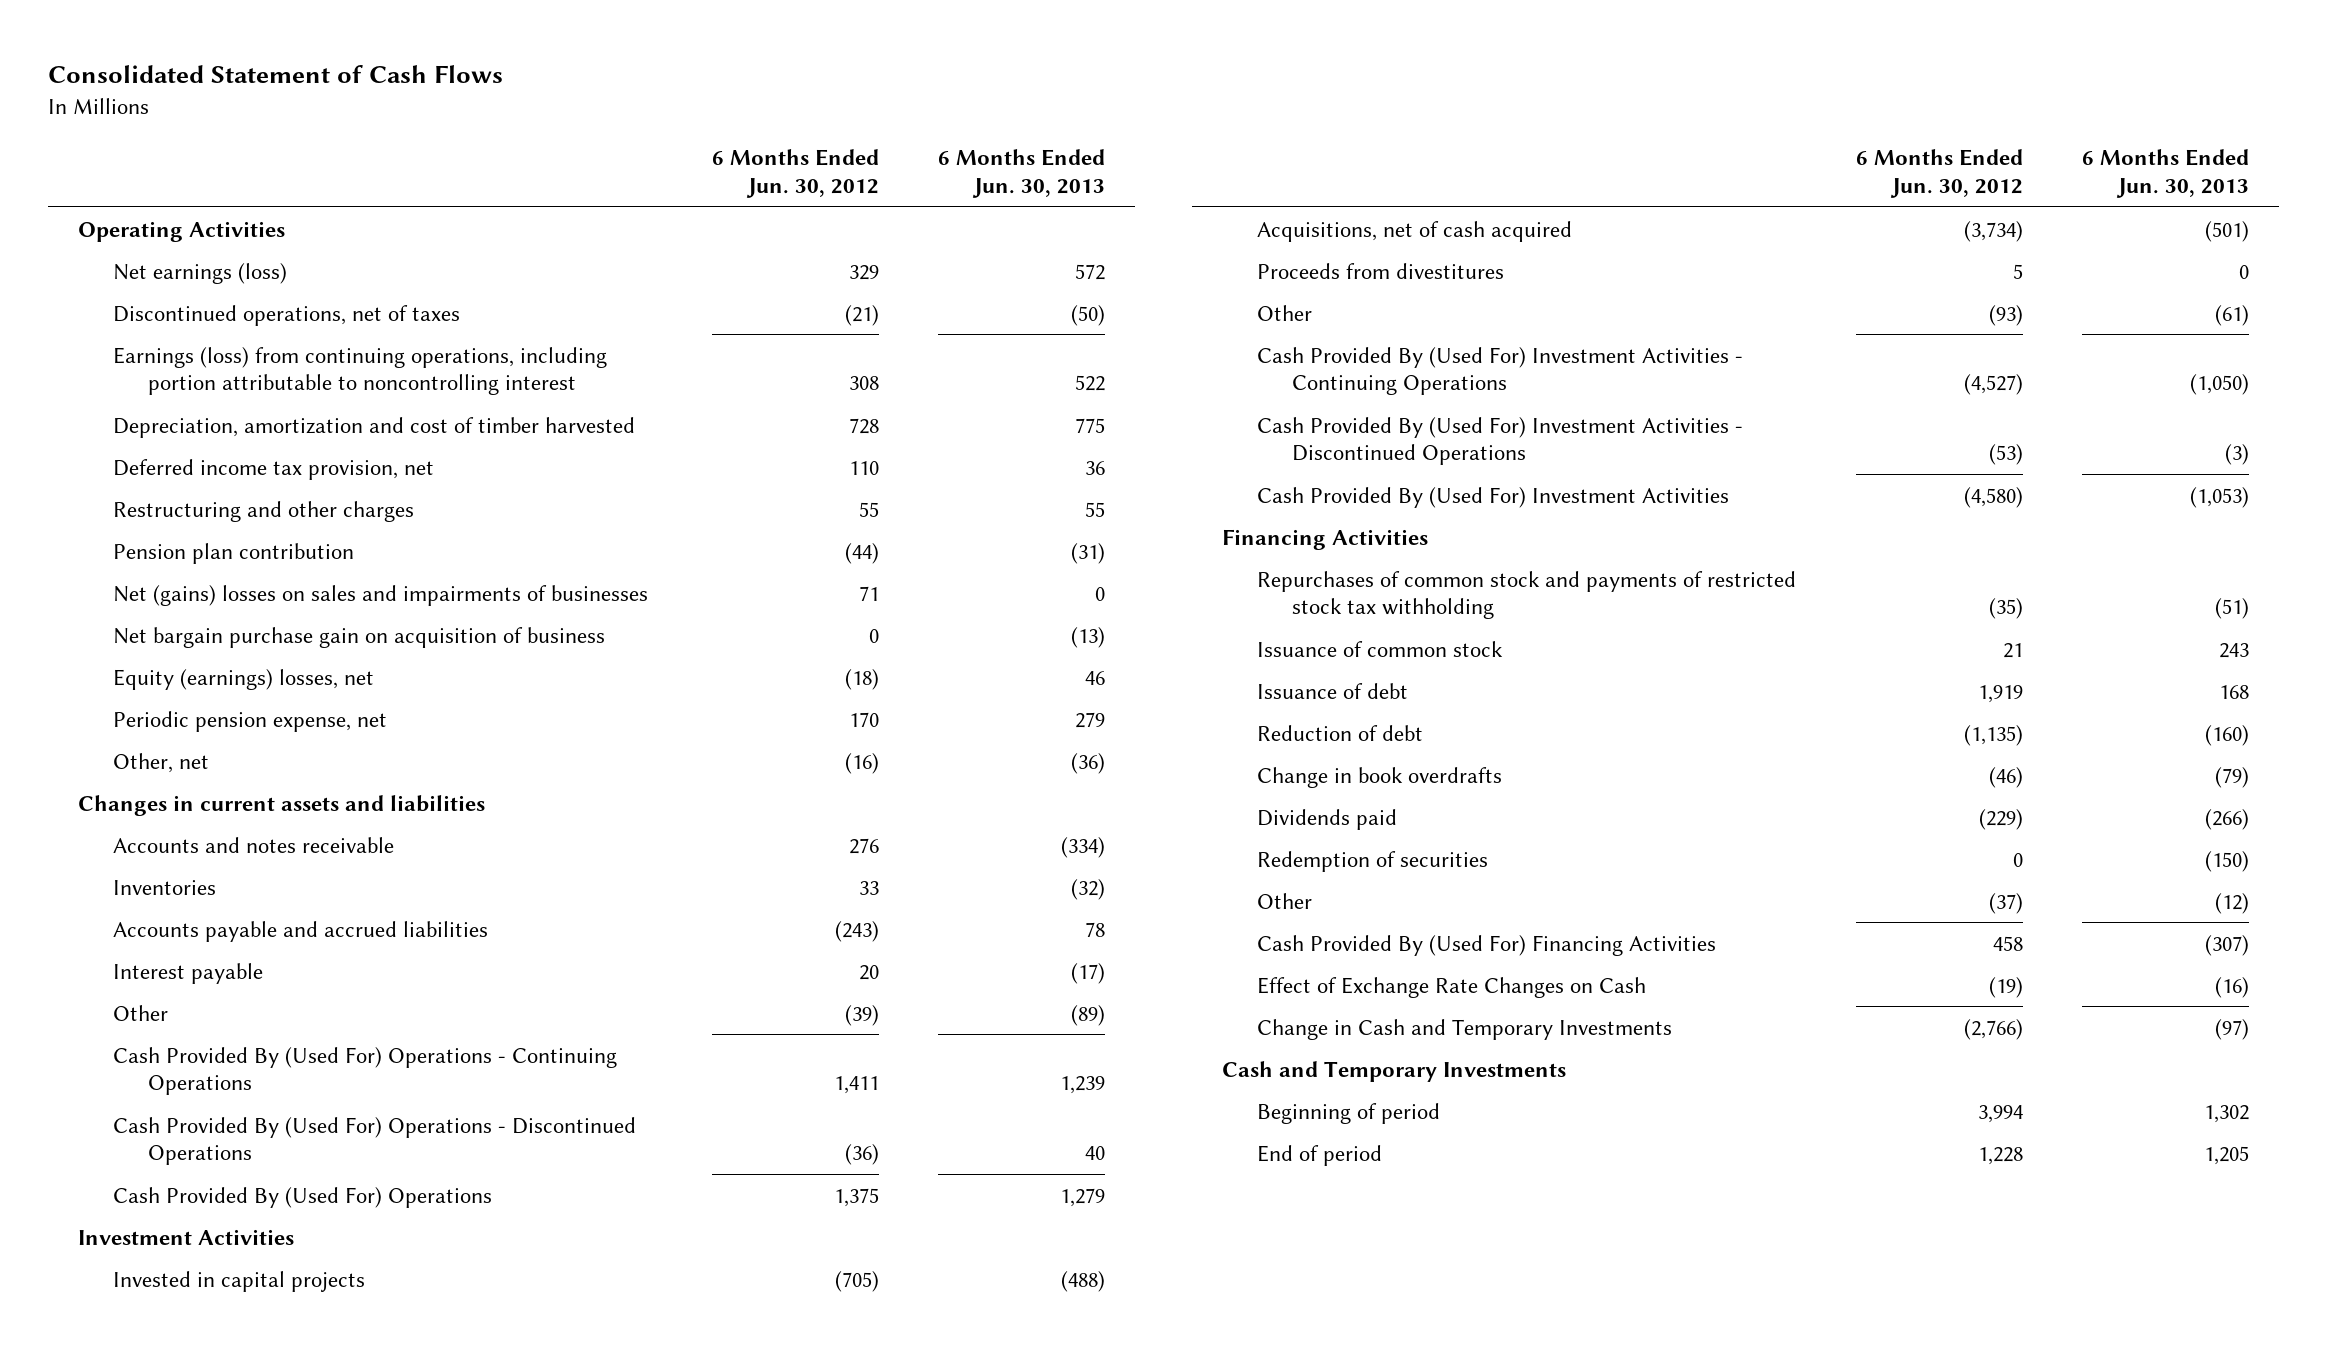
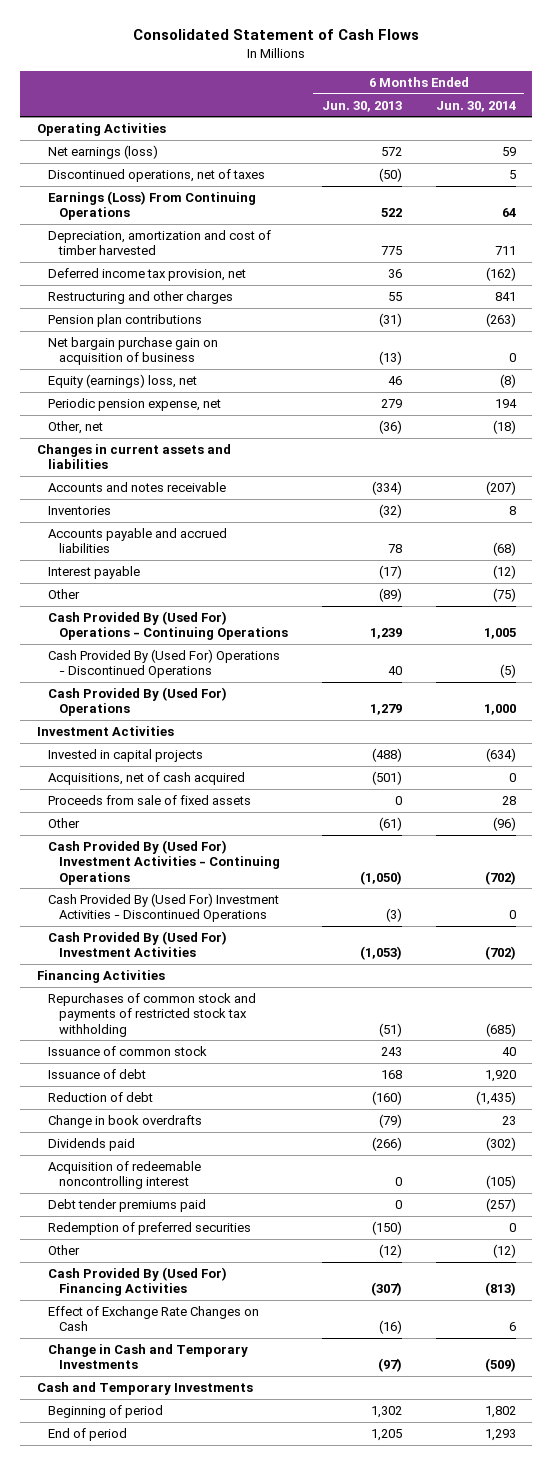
- | 6 Months Ended Jun. 30, 2012 | 6 Months Ended Jun. 30, 2013
+ | 6 Months Ended Jun. 30, 2013 | 6 Months Ended Jun. 30, 2014
- Earnings (loss) from continuing operations, including portion attributable to noncontrolling interest | 308 | 522
+ Earnings (Loss) From Continuing Operations | 522 | 64
- Pension plan contribution | (44) | (31)
- Net (gains) losses on sales and impairments of businesses | 71 | 0
+ Pension plan contributions | (31) | (263)
- Equity (earnings) losses, net | (18) | 46
+ Equity (earnings) loss, net | 46 | (8)
- Proceeds from divestitures | 5 | 0
+ Proceeds from sale of fixed assets | 0 | 28
- Redemption of securities | 0 | (150)
+ Acquisition of redeemable noncontrolling interest | 0 | (105)
+ Debt tender premiums paid | 0 | (257)
+ Redemption of preferred securities | (150) | 0

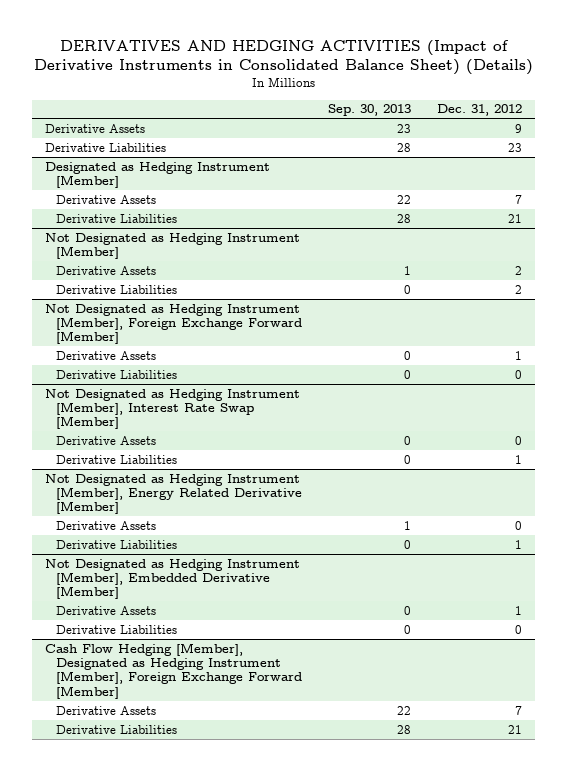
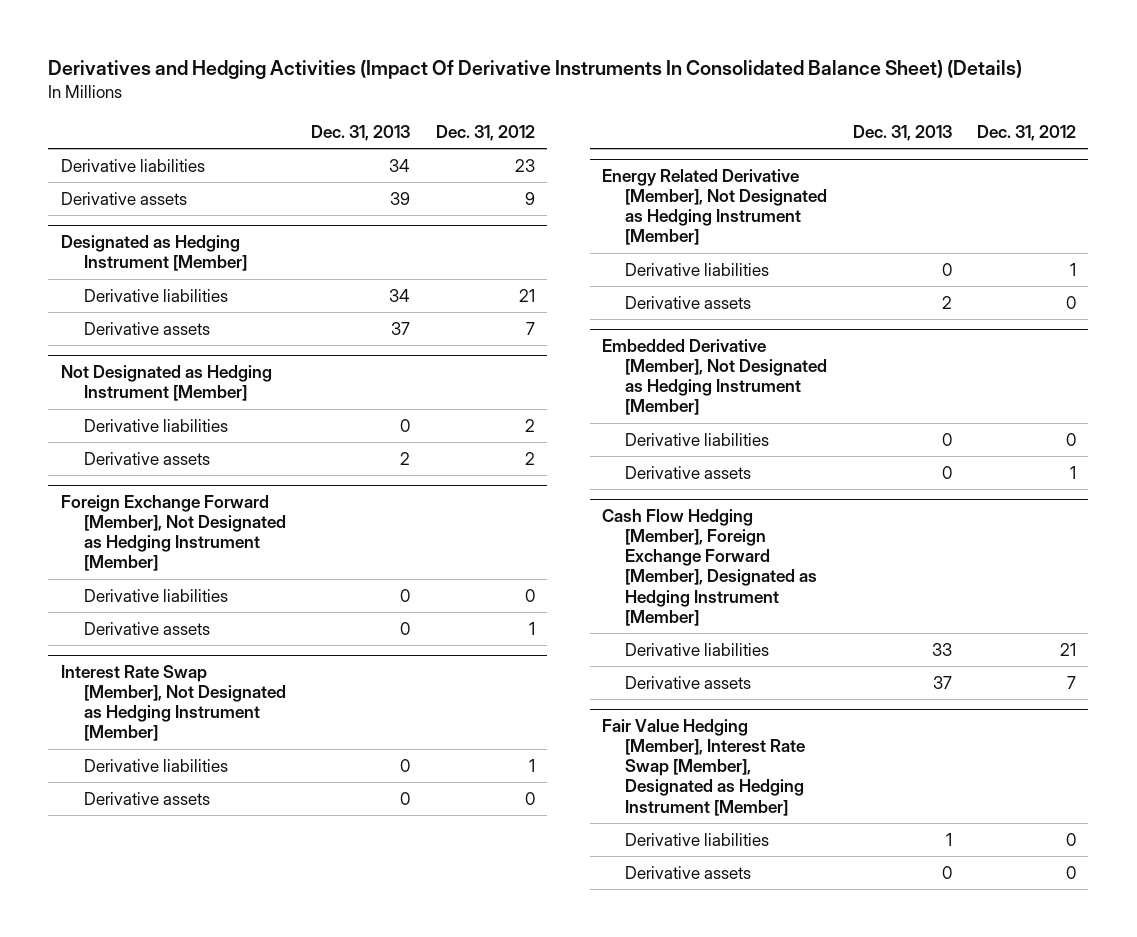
- DERIVATIVES AND HEDGING ACTIVITIES (Impact of Derivative Instruments in Consolidated Balance Sheet) (Details)
+ Derivatives and Hedging Activities (Impact Of Derivative Instruments In Consolidated Balance Sheet) (Details)
- | Sep. 30, 2013 | Dec. 31, 2012
+ | Dec. 31, 2013 | Dec. 31, 2012
- Derivative Assets | 23 | 9
- Derivative Liabilities | 28 | 23
+ Derivative liabilities | 34 | 23
+ Derivative assets | 39 | 9
@ Designated as Hedging Instrument [Member]
- Derivative Assets | 22 | 7
- Derivative Liabilities | 28 | 21
+ Derivative liabilities | 34 | 21
+ Derivative assets | 37 | 7
@ Not Designated as Hedging Instrument [Member]
- Derivative Assets | 1 | 2
- Derivative Liabilities | 0 | 2
- Not Designated as Hedging Instrument [Member], Foreign Exchange Forward [Member]
- Derivative Assets | 0 | 1
- Derivative Liabilities | 0 | 0
- Not Designated as Hedging Instrument [Member], Interest Rate Swap [Member]
- Derivative Assets | 0 | 0
- Derivative Liabilities | 0 | 1
- Not Designated as Hedging Instrument [Member], Energy Related Derivative [Member]
- Derivative Assets | 1 | 0
- Derivative Liabilities | 0 | 1
- Not Designated as Hedging Instrument [Member], Embedded Derivative [Member]
- Derivative Assets | 0 | 1
- Derivative Liabilities | 0 | 0
- Cash Flow Hedging [Member], Designated as Hedging Instrument [Member], Foreign Exchange Forward [Member]
- Derivative Assets | 22 | 7
- Derivative Liabilities | 28 | 21
@ Not Designated as Hedging Instrument [Member]
+ Derivative liabilities | 0 | 2
+ Derivative assets | 2 | 2
+ Foreign Exchange Forward [Member], Not Designated as Hedging Instrument [Member]
+ Derivative liabilities | 0 | 0
+ Derivative assets | 0 | 1
+ Interest Rate Swap [Member], Not Designated as Hedging Instrument [Member]
+ Derivative liabilities | 0 | 1
+ Derivative assets | 0 | 0
+ Energy Related Derivative [Member], Not Designated as Hedging Instrument [Member]
+ Derivative liabilities | 0 | 1
+ Derivative assets | 2 | 0
+ Embedded Derivative [Member], Not Designated as Hedging Instrument [Member]
+ Derivative liabilities | 0 | 0
+ Derivative assets | 0 | 1
+ Cash Flow Hedging [Member], Foreign Exchange Forward [Member], Designated as Hedging Instrument [Member]
+ Derivative liabilities | 33 | 21
+ Derivative assets | 37 | 7
+ Fair Value Hedging [Member], Interest Rate Swap [Member], Designated as Hedging Instrument [Member]
+ Derivative liabilities | 1 | 0
+ Derivative assets | 0 | 0

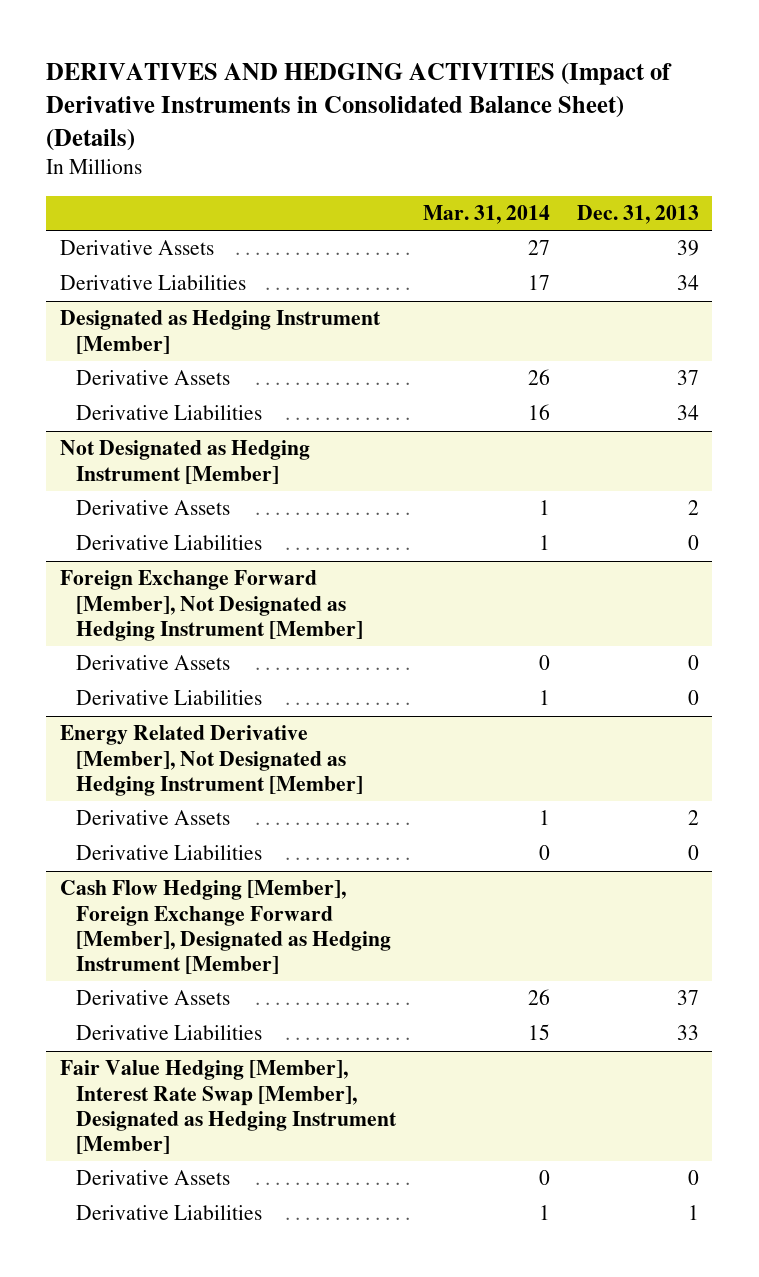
- Derivatives and Hedging Activities (Impact Of Derivative Instruments In Consolidated Balance Sheet) (Details)
+ DERIVATIVES AND HEDGING ACTIVITIES (Impact of Derivative Instruments in Consolidated Balance Sheet) (Details)
- | Dec. 31, 2013 | Dec. 31, 2012
+ | Mar. 31, 2014 | Dec. 31, 2013
- Derivative liabilities | 34 | 23
- Derivative assets | 39 | 9
+ Derivative Assets | 27 | 39
+ Derivative Liabilities | 17 | 34
@ Designated as Hedging Instrument [Member]
- Derivative liabilities | 34 | 21
- Derivative assets | 37 | 7
+ Derivative Assets | 26 | 37
+ Derivative Liabilities | 16 | 34
@ Not Designated as Hedging Instrument [Member]
- Derivative liabilities | 0 | 2
- Derivative assets | 2 | 2
+ Derivative Assets | 1 | 2
+ Derivative Liabilities | 1 | 0
@ Foreign Exchange Forward [Member], Not Designated as Hedging Instrument [Member]
- Derivative liabilities | 0 | 0
- Derivative assets | 0 | 1
- Interest Rate Swap [Member], Not Designated as Hedging Instrument [Member]
- Derivative liabilities | 0 | 1
- Derivative assets | 0 | 0
@ Foreign Exchange Forward [Member], Not Designated as Hedging Instrument [Member]
+ Derivative Assets | 0 | 0
+ Derivative Liabilities | 1 | 0
@ Energy Related Derivative [Member], Not Designated as Hedging Instrument [Member]
- Derivative liabilities | 0 | 1
- Derivative assets | 2 | 0
- Embedded Derivative [Member], Not Designated as Hedging Instrument [Member]
- Derivative liabilities | 0 | 0
- Derivative assets | 0 | 1
@ Energy Related Derivative [Member], Not Designated as Hedging Instrument [Member]
+ Derivative Assets | 1 | 2
+ Derivative Liabilities | 0 | 0
@ Cash Flow Hedging [Member], Foreign Exchange Forward [Member], Designated as Hedging Instrument [Member]
- Derivative liabilities | 33 | 21
- Derivative assets | 37 | 7
+ Derivative Assets | 26 | 37
+ Derivative Liabilities | 15 | 33
@ Fair Value Hedging [Member], Interest Rate Swap [Member], Designated as Hedging Instrument [Member]
- Derivative liabilities | 1 | 0
- Derivative assets | 0 | 0
+ Derivative Assets | 0 | 0
+ Derivative Liabilities | 1 | 1

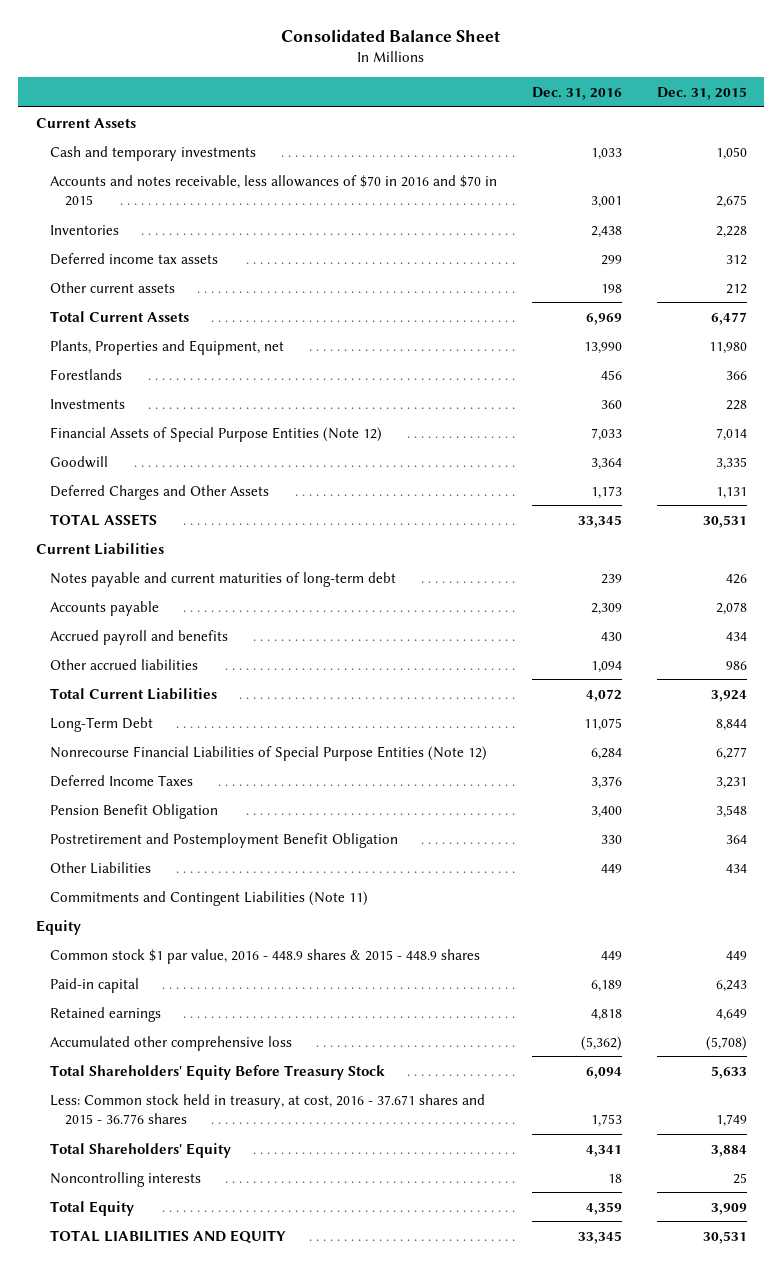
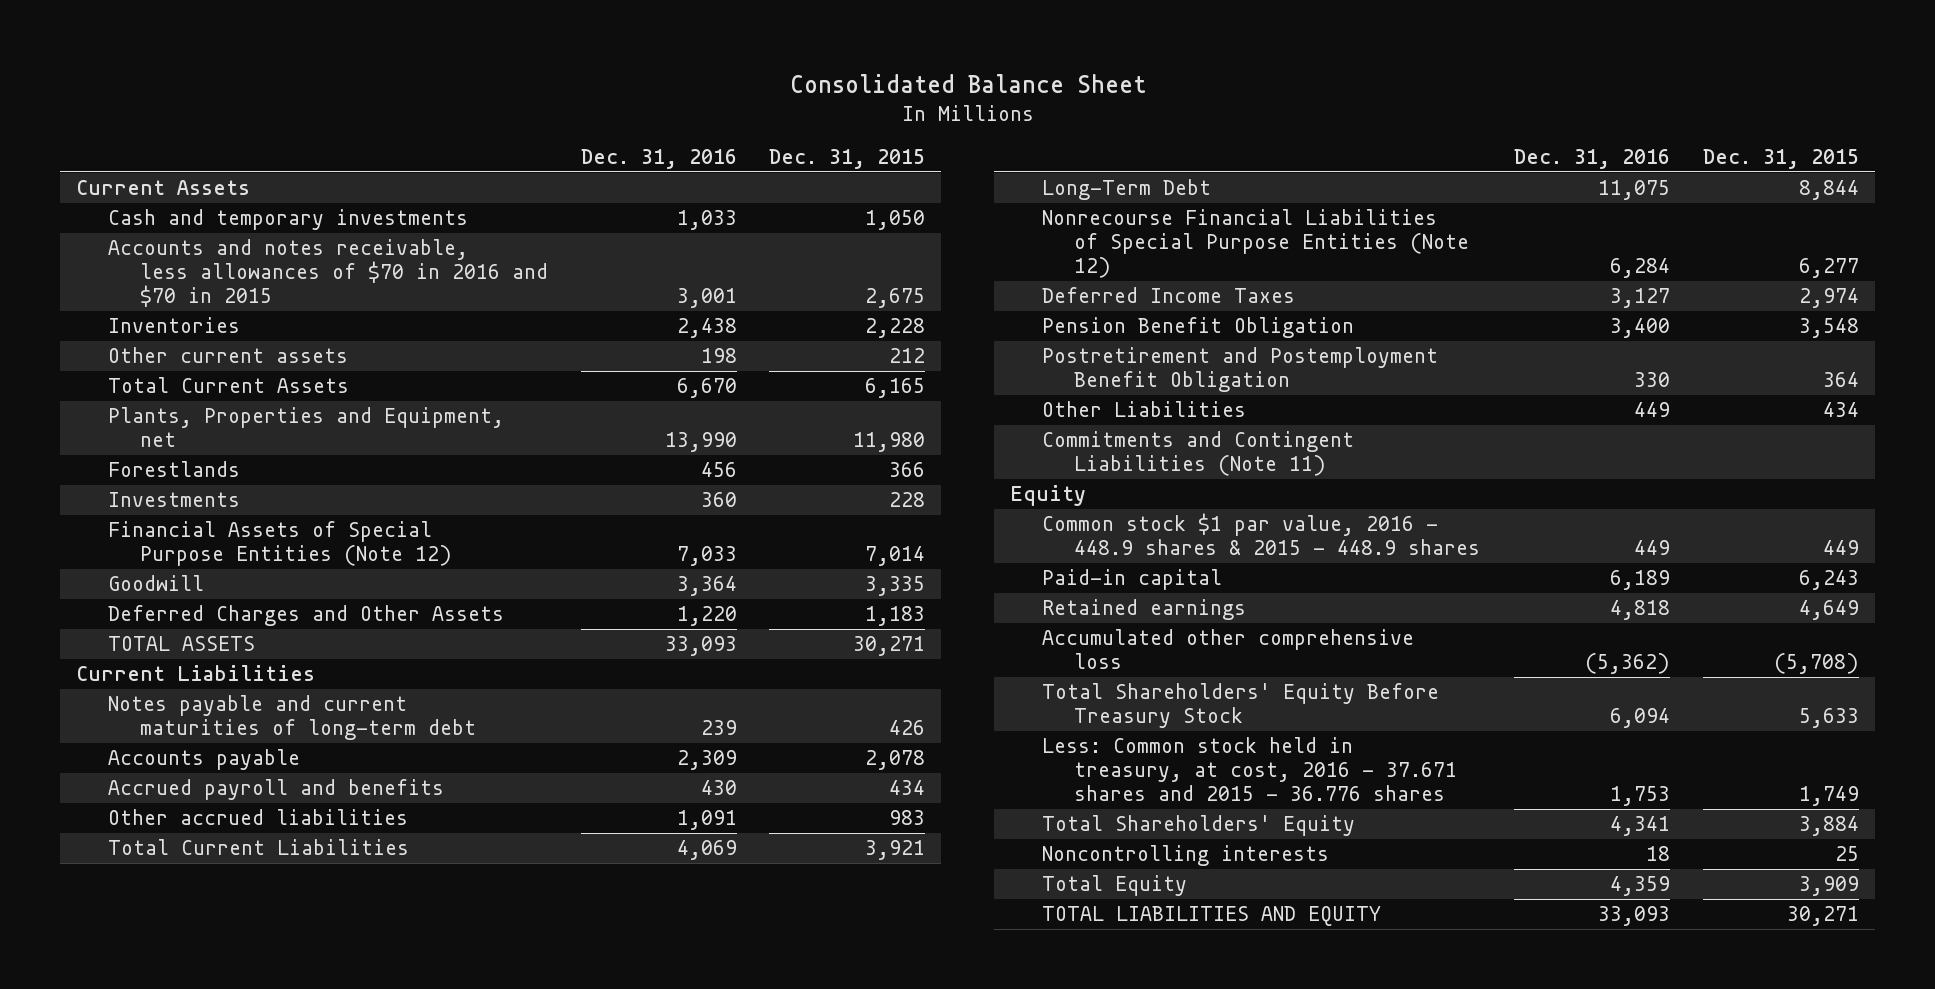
- Deferred income tax assets | 299 | 312
- Total Current Assets | 6,969 | 6,477
+ Total Current Assets | 6,670 | 6,165
- Deferred Charges and Other Assets | 1,173 | 1,131
- TOTAL ASSETS | 33,345 | 30,531
+ Deferred Charges and Other Assets | 1,220 | 1,183
+ TOTAL ASSETS | 33,093 | 30,271
- Other accrued liabilities | 1,094 | 986
- Total Current Liabilities | 4,072 | 3,924
+ Other accrued liabilities | 1,091 | 983
+ Total Current Liabilities | 4,069 | 3,921
- Deferred Income Taxes | 3,376 | 3,231
+ Deferred Income Taxes | 3,127 | 2,974
- TOTAL LIABILITIES AND EQUITY | 33,345 | 30,531
+ TOTAL LIABILITIES AND EQUITY | 33,093 | 30,271

